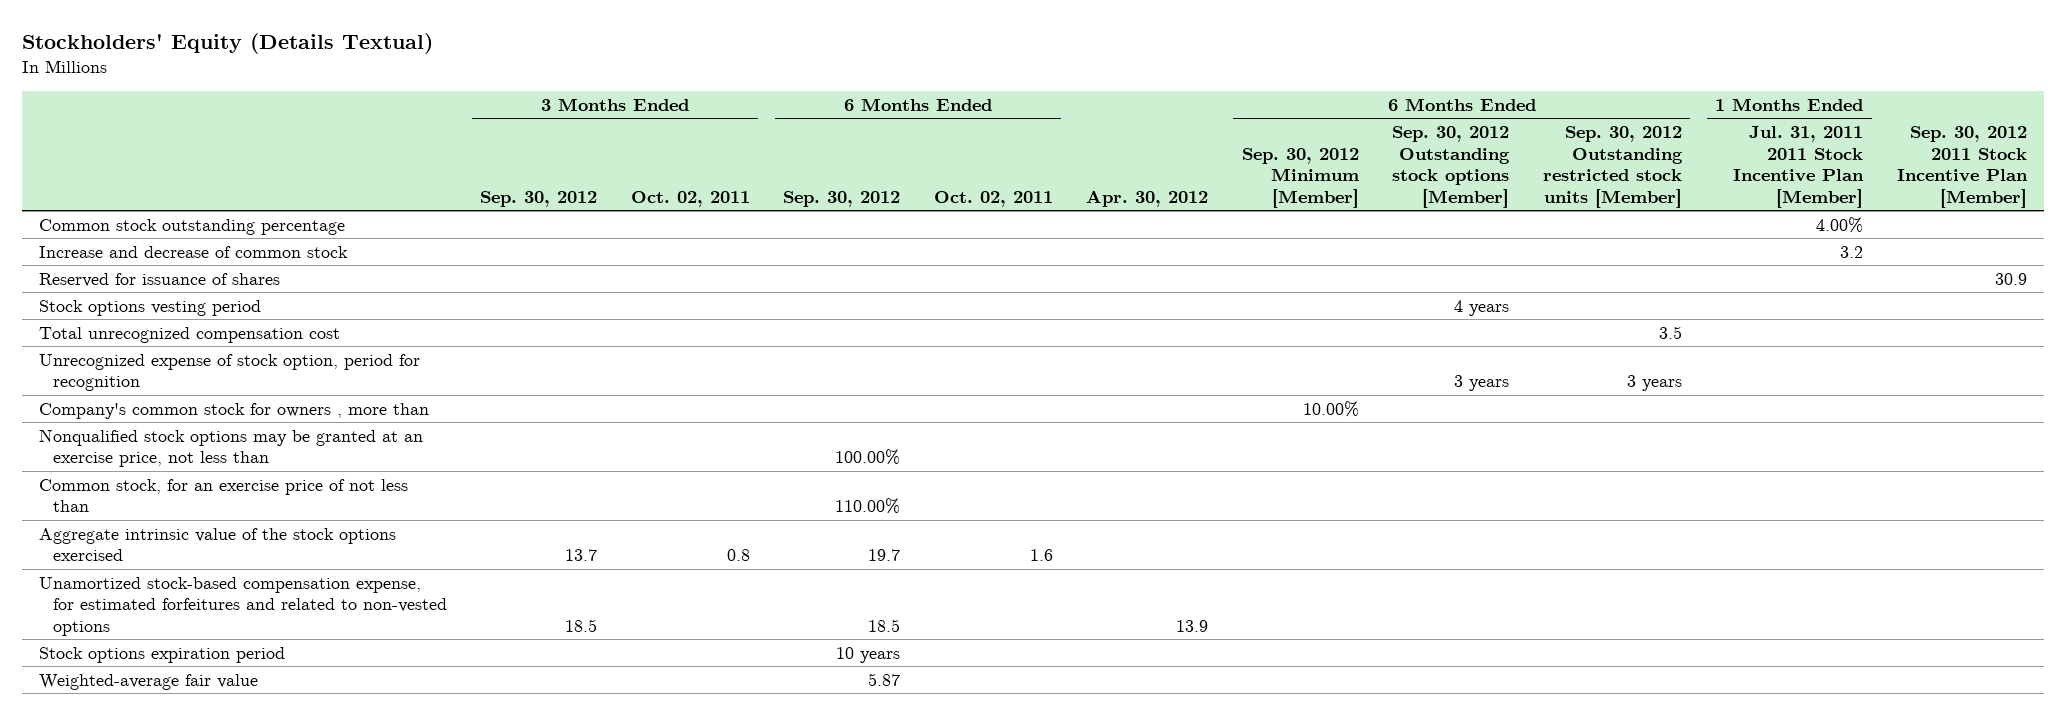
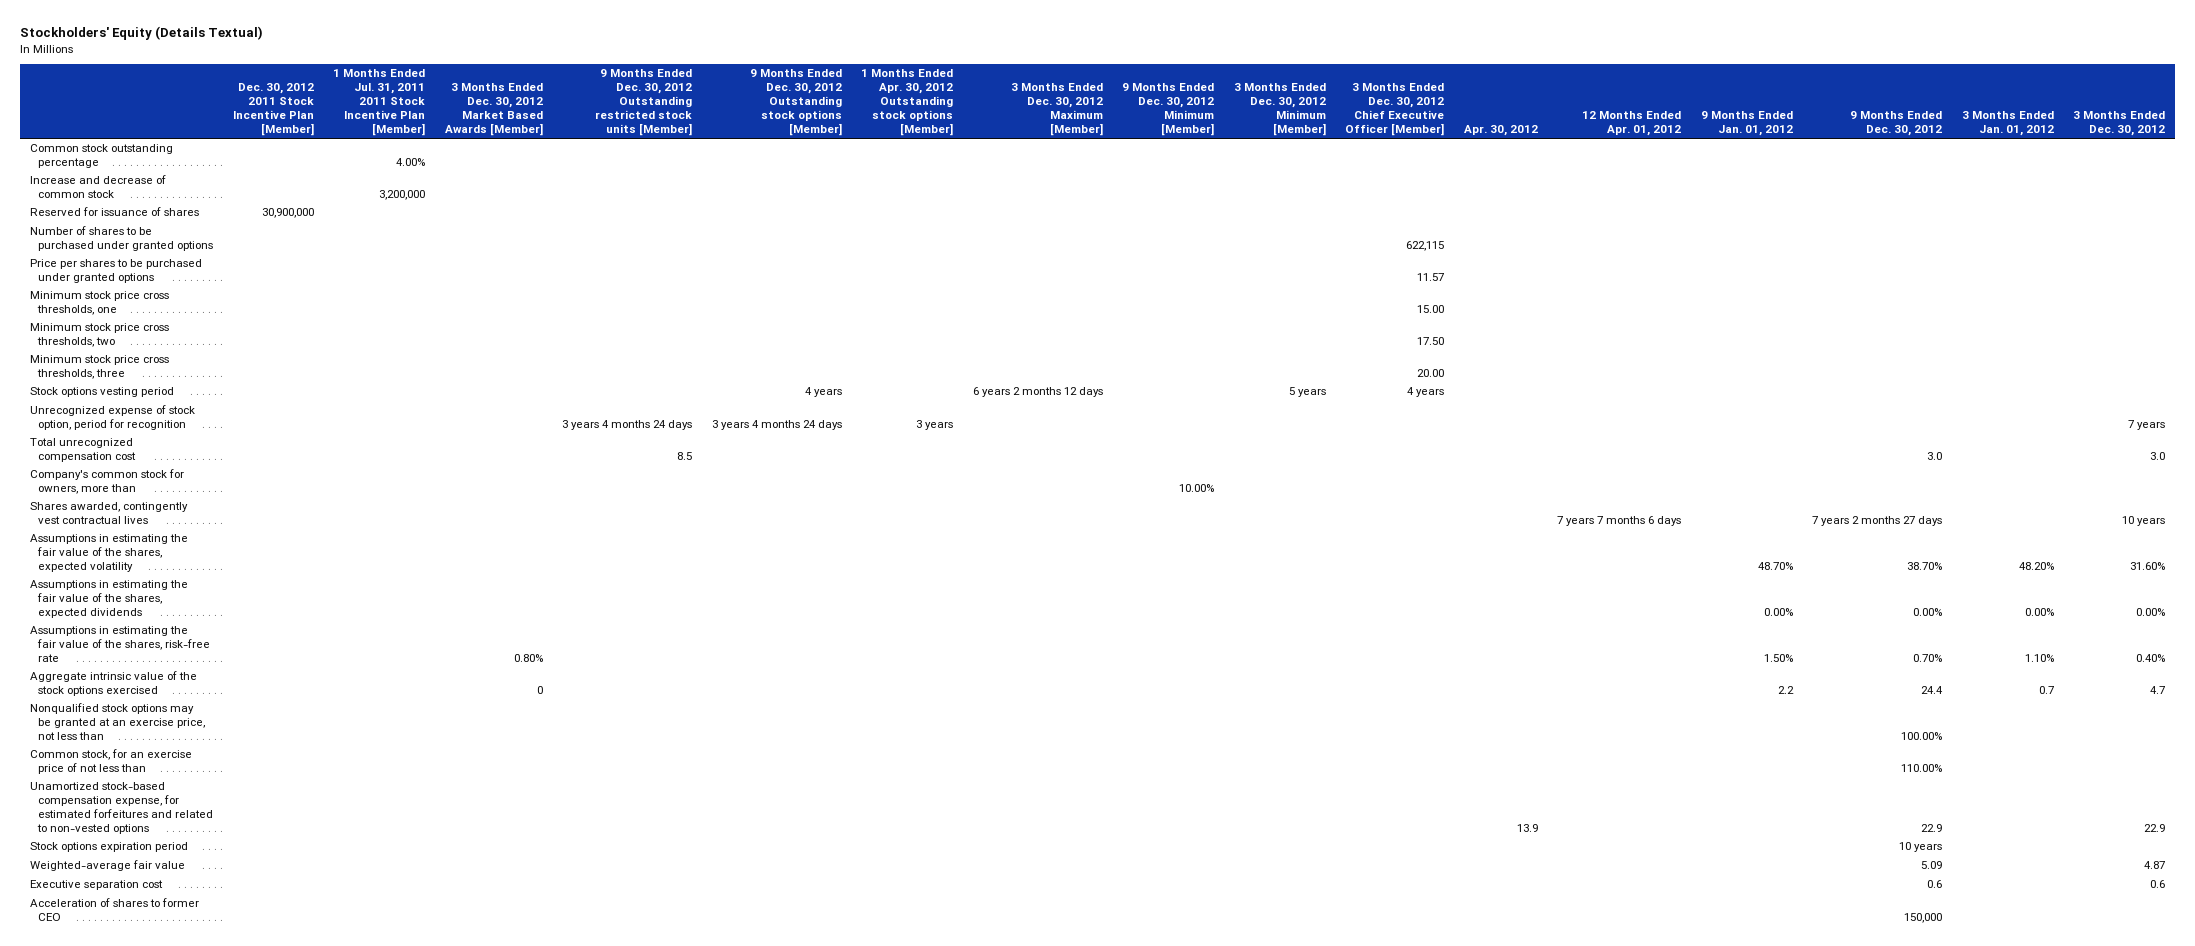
- | 3 Months Ended Sep. 30, 2012 | 3 Months Ended Oct. 02, 2011 | 6 Months Ended Sep. 30, 2012 | 6 Months Ended Oct. 02, 2011 | Apr. 30, 2012 | 6 Months Ended Sep. 30, 2012 Minimum [Member] | 6 Months Ended Sep. 30, 2012 Outstanding stock options [Member] | 6 Months Ended Sep. 30, 2012 Outstanding restricted stock units [Member] | 1 Months Ended Jul. 31, 2011 2011 Stock Incentive Plan [Member] | Sep. 30, 2012 2011 Stock Incentive Plan [Member]
+ | Dec. 30, 2012 2011 Stock Incentive Plan [Member] | 1 Months Ended Jul. 31, 2011 2011 Stock Incentive Plan [Member] | 3 Months Ended Dec. 30, 2012 Market Based Awards [Member] | 9 Months Ended Dec. 30, 2012 Outstanding restricted stock units [Member] | 9 Months Ended Dec. 30, 2012 Outstanding stock options [Member] | 1 Months Ended Apr. 30, 2012 Outstanding stock options [Member] | 3 Months Ended Dec. 30, 2012 Maximum [Member] | 9 Months Ended Dec. 30, 2012 Minimum [Member] | 3 Months Ended Dec. 30, 2012 Minimum [Member] | 3 Months Ended Dec. 30, 2012 Chief Executive Officer [Member] | Apr. 30, 2012 | 12 Months Ended Apr. 01, 2012 | 9 Months Ended Jan. 01, 2012 | 9 Months Ended Dec. 30, 2012 | 3 Months Ended Jan. 01, 2012 | 3 Months Ended Dec. 30, 2012
- Increase and decrease of common stock | | | | | | | | | 3.2 |
+ Increase and decrease of common stock | | 3,200,000 | | | | | | | | | | | | | |
+ Number of shares to be purchased under granted options | | | | | | | | | | 622,115 | | | | | |
+ Price per shares to be purchased under granted options | | | | | | | | | | 11.57 | | | | | |
+ Minimum stock price cross thresholds, one | | | | | | | | | | 15.00 | | | | | |
+ Minimum stock price cross thresholds, two | | | | | | | | | | 17.50 | | | | | |
+ Minimum stock price cross thresholds, three | | | | | | | | | | 20.00 | | | | | |
- Company's common stock for owners , more than | | | | | | 10.00% | | | |
moved down: Total unrecognized compensation cost | | | | 8.5 | | | | | | | | | | 3.0 | | 3.0
+ Company's common stock for owners, more than | | | | | | | | 10.00% | | | | | | | |
+ Shares awarded, contingently vest contractual lives | | | | | | | | | | | | 7 years 7 months 6 days | | 7 years 2 months 27 days | | 10 years
+ Assumptions in estimating the fair value of the shares, expected volatility | | | | | | | | | | | | | 48.70% | 38.70% | 48.20% | 31.60%
+ Assumptions in estimating the fair value of the shares, expected dividends | | | | | | | | | | | | | 0.00% | 0.00% | 0.00% | 0.00%
+ Assumptions in estimating the fair value of the shares, risk-free rate | | | 0.80% | | | | | | | | | | 1.50% | 0.70% | 1.10% | 0.40%
moved up: Aggregate intrinsic value of the stock options exercised | | | 0 | | | | | | | | | | 2.2 | 24.4 | 0.7 | 4.7
+ Executive separation cost | | | | | | | | | | | | | | 0.6 | | 0.6
+ Acceleration of shares to former CEO | | | | | | | | | | | | | | 150,000 | |

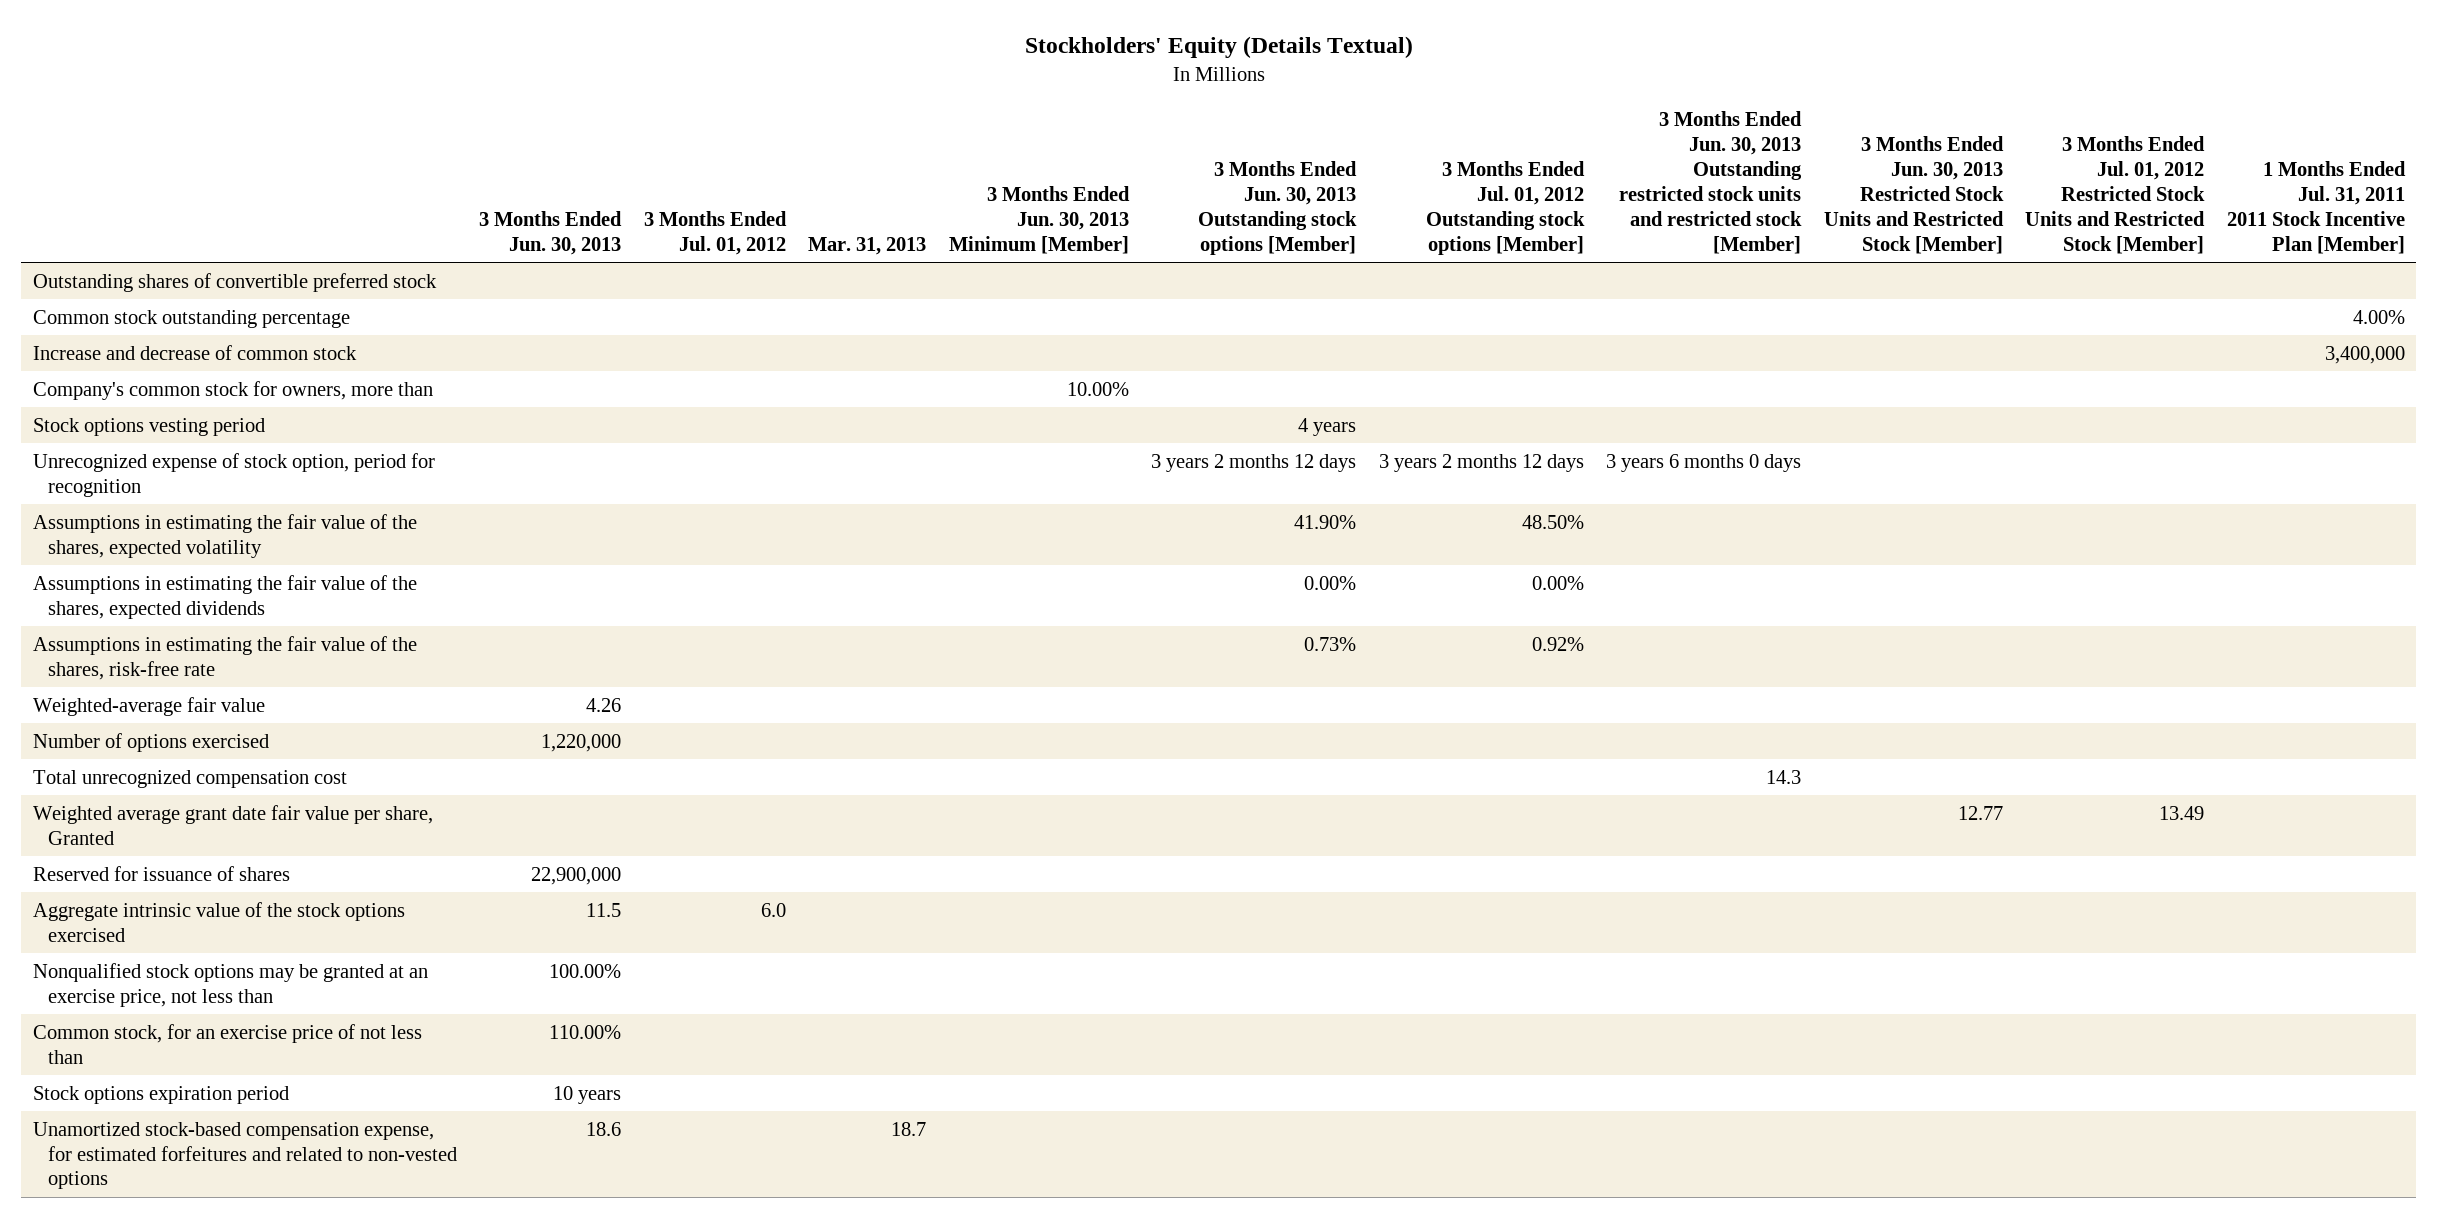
- | Dec. 30, 2012 2011 Stock Incentive Plan [Member] | 1 Months Ended Jul. 31, 2011 2011 Stock Incentive Plan [Member] | 3 Months Ended Dec. 30, 2012 Market Based Awards [Member] | 9 Months Ended Dec. 30, 2012 Outstanding restricted stock units [Member] | 9 Months Ended Dec. 30, 2012 Outstanding stock options [Member] | 1 Months Ended Apr. 30, 2012 Outstanding stock options [Member] | 3 Months Ended Dec. 30, 2012 Maximum [Member] | 9 Months Ended Dec. 30, 2012 Minimum [Member] | 3 Months Ended Dec. 30, 2012 Minimum [Member] | 3 Months Ended Dec. 30, 2012 Chief Executive Officer [Member] | Apr. 30, 2012 | 12 Months Ended Apr. 01, 2012 | 9 Months Ended Jan. 01, 2012 | 9 Months Ended Dec. 30, 2012 | 3 Months Ended Jan. 01, 2012 | 3 Months Ended Dec. 30, 2012
+ | 3 Months Ended Jun. 30, 2013 | 3 Months Ended Jul. 01, 2012 | Mar. 31, 2013 | 3 Months Ended Jun. 30, 2013 Minimum [Member] | 3 Months Ended Jun. 30, 2013 Outstanding stock options [Member] | 3 Months Ended Jul. 01, 2012 Outstanding stock options [Member] | 3 Months Ended Jun. 30, 2013 Outstanding restricted stock units and restricted stock [Member] | 3 Months Ended Jun. 30, 2013 Restricted Stock Units and Restricted Stock [Member] | 3 Months Ended Jul. 01, 2012 Restricted Stock Units and Restricted Stock [Member] | 1 Months Ended Jul. 31, 2011 2011 Stock Incentive Plan [Member]
+ Outstanding shares of convertible preferred stock
- Increase and decrease of common stock | | 3,200,000 | | | | | | | | | | | | | |
- Number of shares to be purchased under granted options | | | | | | | | | | 622,115 | | | | | |
- Price per shares to be purchased under granted options | | | | | | | | | | 11.57 | | | | | |
- Minimum stock price cross thresholds, one | | | | | | | | | | 15.00 | | | | | |
- Minimum stock price cross thresholds, two | | | | | | | | | | 17.50 | | | | | |
- Minimum stock price cross thresholds, three | | | | | | | | | | 20.00 | | | | | |
+ Increase and decrease of common stock | | | | | | | | | | 3,400,000
moved up: Company's common stock for owners, more than | | | | 10.00% | | | | | |
- Shares awarded, contingently vest contractual lives | | | | | | | | | | | | 7 years 7 months 6 days | | 7 years 2 months 27 days | | 10 years
moved up: Weighted-average fair value | 4.26 | | | | | | | | |
+ Number of options exercised | 1,220,000 | | | | | | | | |
moved down: Total unrecognized compensation cost | | | | | | | 14.3 | | |
+ Weighted average grant date fair value per share, Granted | | | | | | | | 12.77 | 13.49 |
moved down: Reserved for issuance of shares | 22,900,000 | | | | | | | | |
- Executive separation cost | | | | | | | | | | | | | | 0.6 | | 0.6
- Acceleration of shares to former CEO | | | | | | | | | | | | | | 150,000 | |
moved down: Unamortized stock-based compensation expense, for estimated forfeitures and related to non-vested options | 18.6 | | 18.7 | | | | | | |

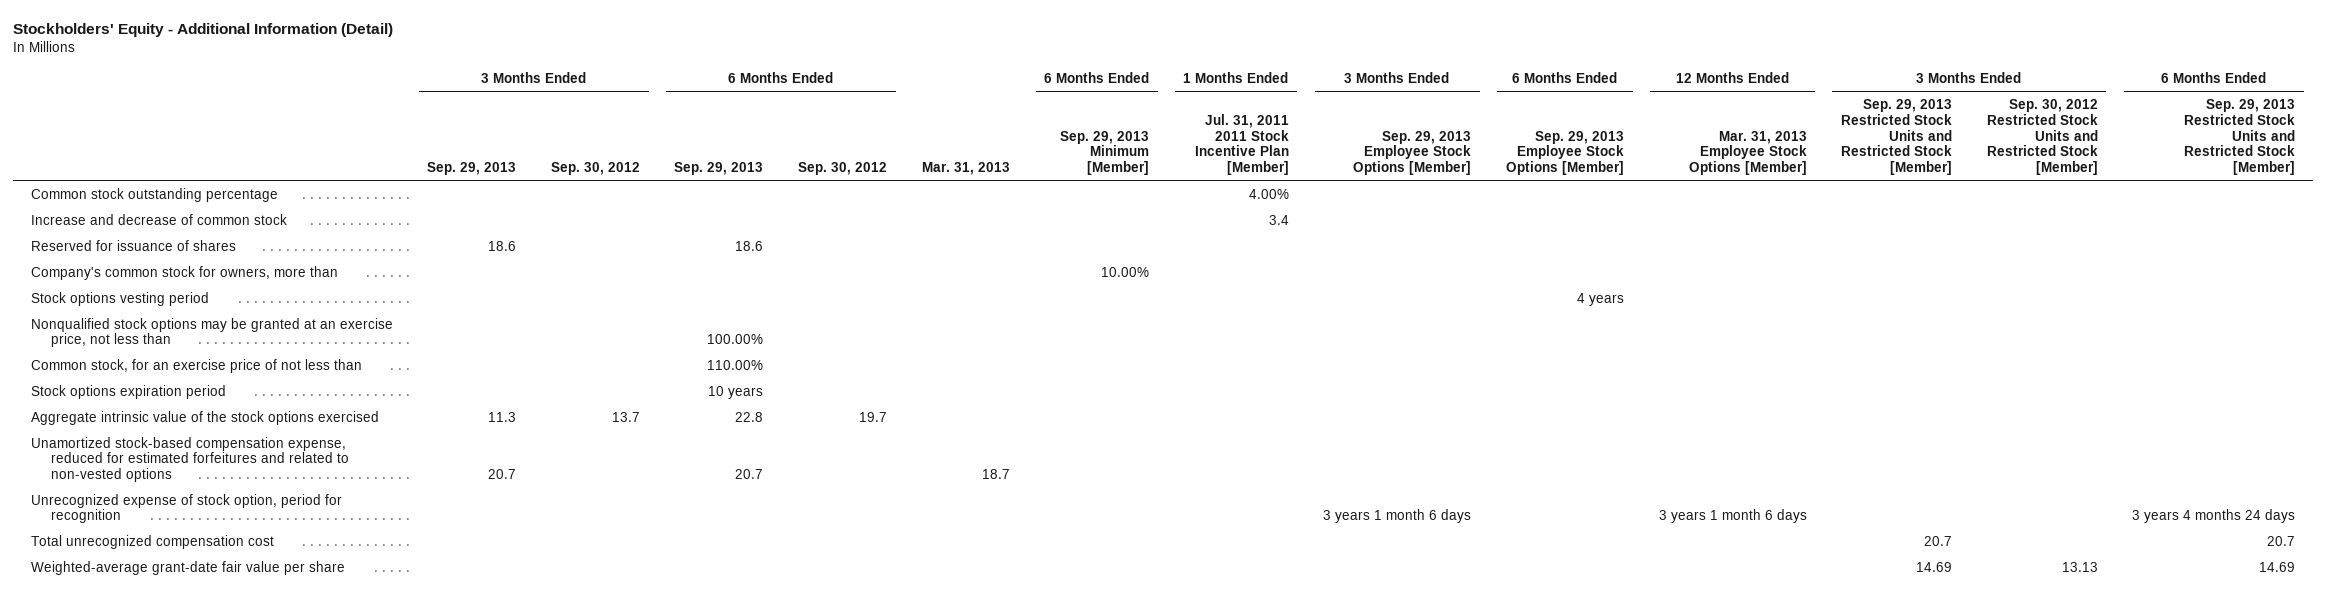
- Stockholders' Equity (Details Textual)
+ Stockholders' Equity - Additional Information (Detail)
- | 3 Months Ended Jun. 30, 2013 | 3 Months Ended Jul. 01, 2012 | Mar. 31, 2013 | 3 Months Ended Jun. 30, 2013 Minimum [Member] | 3 Months Ended Jun. 30, 2013 Outstanding stock options [Member] | 3 Months Ended Jul. 01, 2012 Outstanding stock options [Member] | 3 Months Ended Jun. 30, 2013 Outstanding restricted stock units and restricted stock [Member] | 3 Months Ended Jun. 30, 2013 Restricted Stock Units and Restricted Stock [Member] | 3 Months Ended Jul. 01, 2012 Restricted Stock Units and Restricted Stock [Member] | 1 Months Ended Jul. 31, 2011 2011 Stock Incentive Plan [Member]
+ | 3 Months Ended Sep. 29, 2013 | 3 Months Ended Sep. 30, 2012 | 6 Months Ended Sep. 29, 2013 | 6 Months Ended Sep. 30, 2012 | Mar. 31, 2013 | 6 Months Ended Sep. 29, 2013 Minimum [Member] | 1 Months Ended Jul. 31, 2011 2011 Stock Incentive Plan [Member] | 3 Months Ended Sep. 29, 2013 Employee Stock Options [Member] | 6 Months Ended Sep. 29, 2013 Employee Stock Options [Member] | 12 Months Ended Mar. 31, 2013 Employee Stock Options [Member] | 3 Months Ended Sep. 29, 2013 Restricted Stock Units and Restricted Stock [Member] | 3 Months Ended Sep. 30, 2012 Restricted Stock Units and Restricted Stock [Member] | 6 Months Ended Sep. 29, 2013 Restricted Stock Units and Restricted Stock [Member]
- Outstanding shares of convertible preferred stock
- Increase and decrease of common stock | | | | | | | | | | 3,400,000
+ Increase and decrease of common stock | | | | | | | 3.4 | | | | | |
moved up: Reserved for issuance of shares | 18.6 | | 18.6 | | | | | | | | | |
- Assumptions in estimating the fair value of the shares, expected volatility | | | | | 41.90% | 48.50% | | | |
- Assumptions in estimating the fair value of the shares, expected dividends | | | | | 0.00% | 0.00% | | | |
- Assumptions in estimating the fair value of the shares, risk-free rate | | | | | 0.73% | 0.92% | | | |
- Weighted-average fair value | 4.26 | | | | | | | | |
- Number of options exercised | 1,220,000 | | | | | | | | |
- Weighted average grant date fair value per share, Granted | | | | | | | | 12.77 | 13.49 |
- Unamortized stock-based compensation expense, for estimated forfeitures and related to non-vested options | 18.6 | | 18.7 | | | | | | |
moved down: Aggregate intrinsic value of the stock options exercised | 11.3 | 13.7 | 22.8 | 19.7 | | | | | | | | |
+ Unamortized stock-based compensation expense, reduced for estimated forfeitures and related to non-vested options | 20.7 | | 20.7 | | 18.7 | | | | | | | |
moved down: Unrecognized expense of stock option, period for recognition | | | | | | | | 3 years 1 month 6 days | | 3 years 1 month 6 days | | | 3 years 4 months 24 days
moved down: Total unrecognized compensation cost | | | | | | | | | | | 20.7 | | 20.7
+ Weighted-average grant-date fair value per share | | | | | | | | | | | 14.69 | 13.13 | 14.69

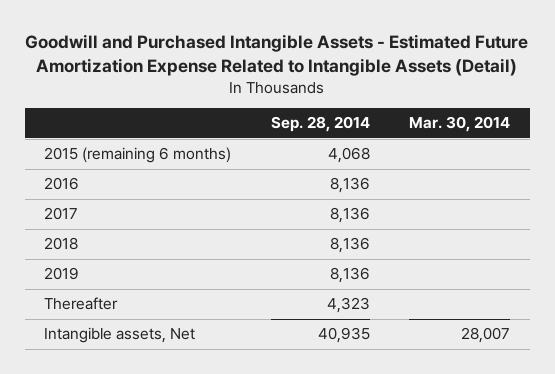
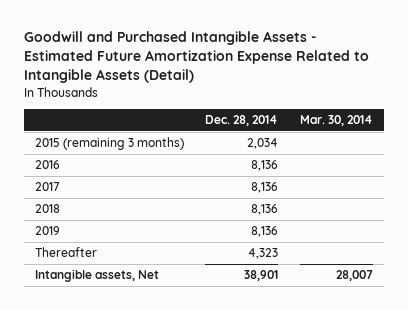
- | Sep. 28, 2014 | Mar. 30, 2014
+ | Dec. 28, 2014 | Mar. 30, 2014
- 2015 (remaining 6 months) | 4,068 |
+ 2015 (remaining 3 months) | 2,034 |

